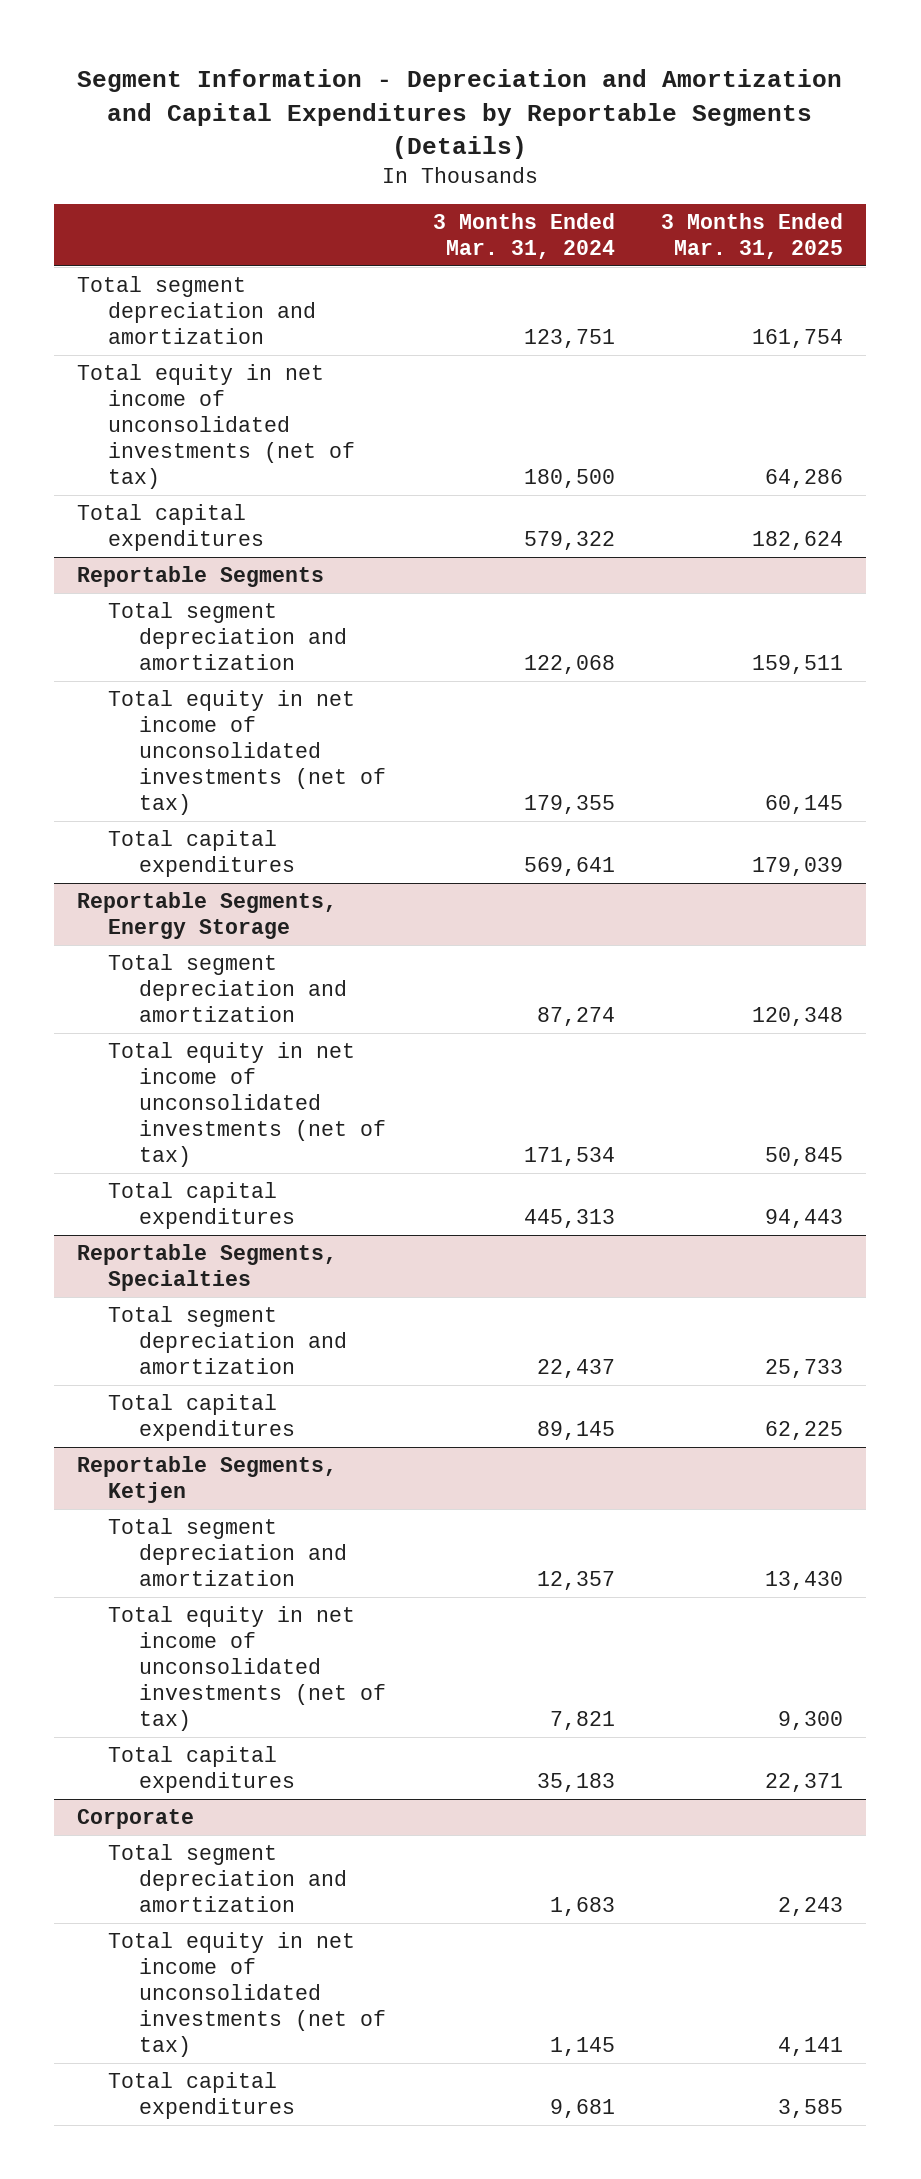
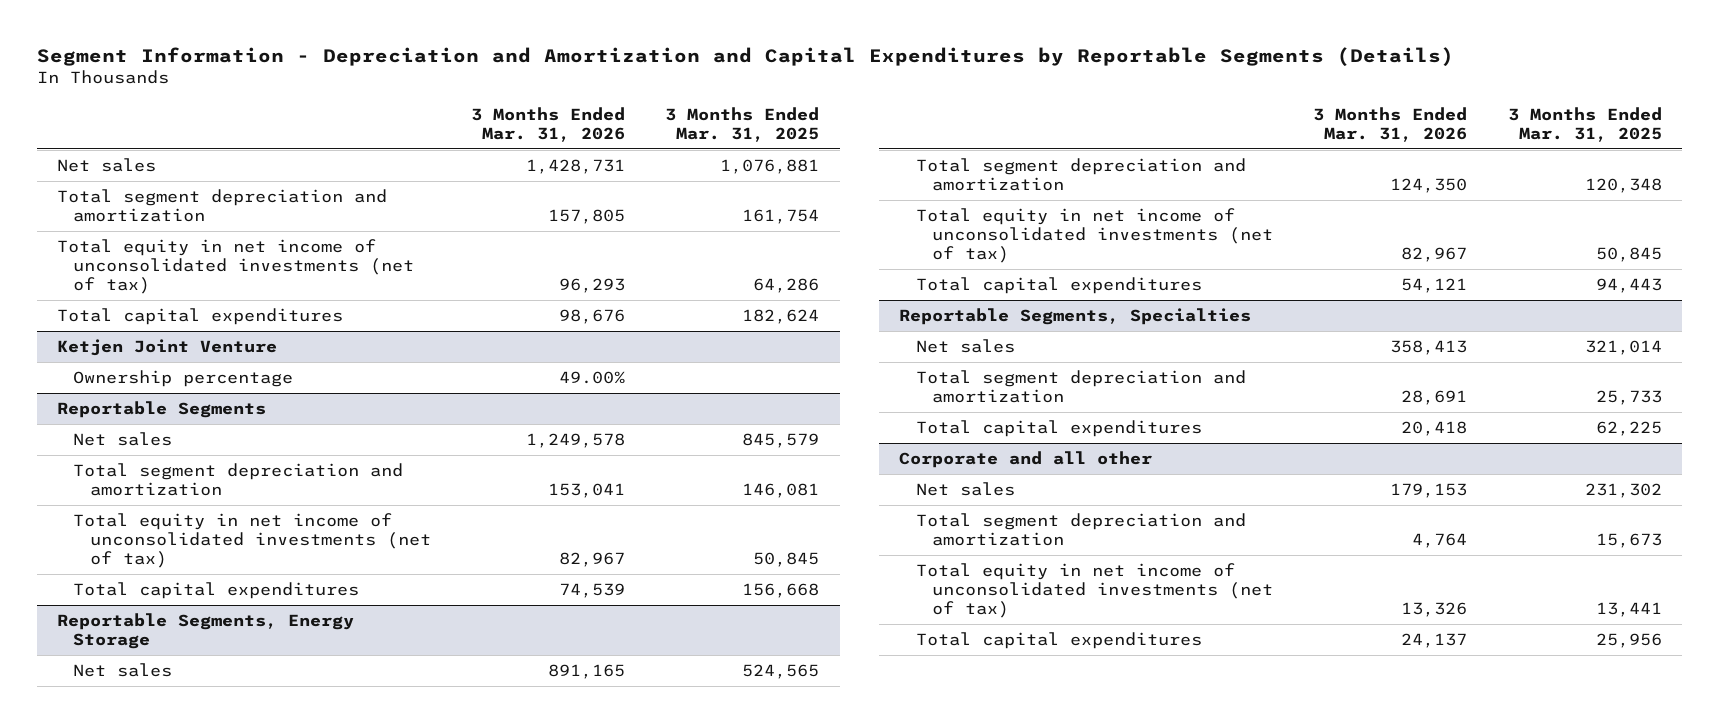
- | 3 Months Ended Mar. 31, 2024 | 3 Months Ended Mar. 31, 2025
+ | 3 Months Ended Mar. 31, 2026 | 3 Months Ended Mar. 31, 2025
+ Net sales | 1,428,731 | 1,076,881
+ Ketjen Joint Venture
+ Ownership percentage | 49.00% |
@ Reportable Segments
- Total segment depreciation and amortization | 122,068 | 159,511
- Total equity in net income of unconsolidated investments (net of tax) | 179,355 | 60,145
- Total capital expenditures | 569,641 | 179,039
+ Net sales | 1,249,578 | 845,579
+ Total segment depreciation and amortization | 153,041 | 146,081
+ Total equity in net income of unconsolidated investments (net of tax) | 82,967 | 50,845
+ Total capital expenditures | 74,539 | 156,668
@ Reportable Segments, Energy Storage
+ Net sales | 891,165 | 524,565
@ Reportable Segments, Specialties
+ Net sales | 358,413 | 321,014
- Reportable Segments, Ketjen
- Total segment depreciation and amortization | 12,357 | 13,430
- Total equity in net income of unconsolidated investments (net of tax) | 7,821 | 9,300
- Total capital expenditures | 35,183 | 22,371
- Corporate
- Total segment depreciation and amortization | 1,683 | 2,243
- Total equity in net income of unconsolidated investments (net of tax) | 1,145 | 4,141
- Total capital expenditures | 9,681 | 3,585
+ Corporate and all other
+ Net sales | 179,153 | 231,302
+ Total segment depreciation and amortization | 4,764 | 15,673
+ Total equity in net income of unconsolidated investments (net of tax) | 13,326 | 13,441
+ Total capital expenditures | 24,137 | 25,956

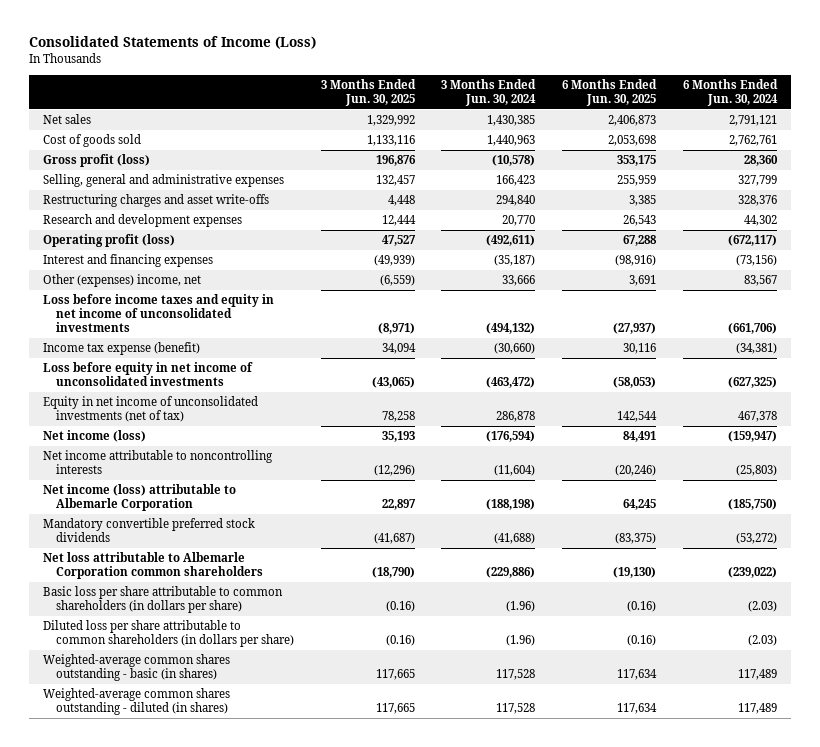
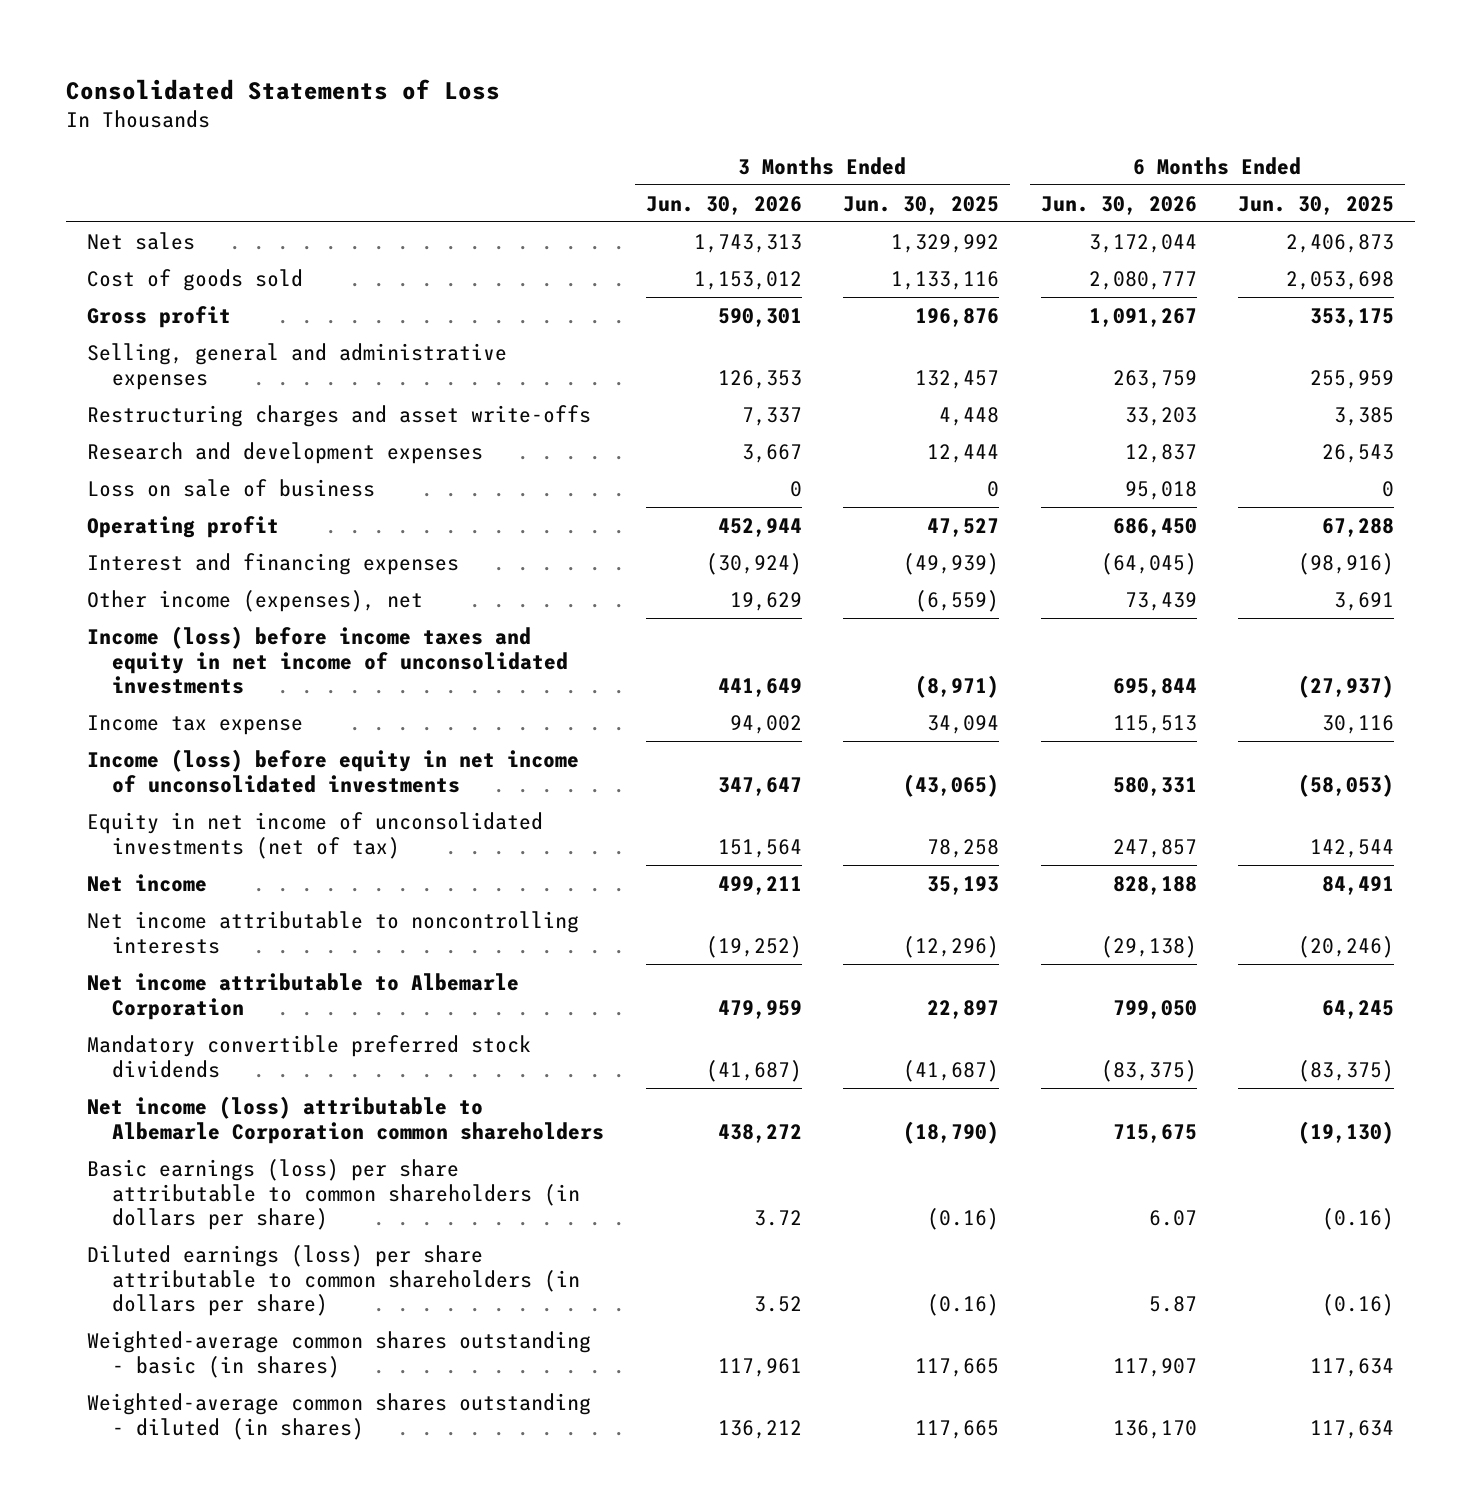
- Consolidated Statements of Income (Loss)
+ Consolidated Statements of Loss
- | 3 Months Ended Jun. 30, 2025 | 3 Months Ended Jun. 30, 2024 | 6 Months Ended Jun. 30, 2025 | 6 Months Ended Jun. 30, 2024
+ | 3 Months Ended Jun. 30, 2026 | 3 Months Ended Jun. 30, 2025 | 6 Months Ended Jun. 30, 2026 | 6 Months Ended Jun. 30, 2025
- Gross profit (loss) | 196,876 | (10,578) | 353,175 | 28,360
+ Gross profit | 590,301 | 196,876 | 1,091,267 | 353,175
- Operating profit (loss) | 47,527 | (492,611) | 67,288 | (672,117)
+ Loss on sale of business | 0 | 0 | 95,018 | 0
+ Operating profit | 452,944 | 47,527 | 686,450 | 67,288
- Other (expenses) income, net | (6,559) | 33,666 | 3,691 | 83,567
- Loss before income taxes and equity in net income of unconsolidated investments | (8,971) | (494,132) | (27,937) | (661,706)
- Income tax expense (benefit) | 34,094 | (30,660) | 30,116 | (34,381)
- Loss before equity in net income of unconsolidated investments | (43,065) | (463,472) | (58,053) | (627,325)
+ Other income (expenses), net | 19,629 | (6,559) | 73,439 | 3,691
+ Income (loss) before income taxes and equity in net income of unconsolidated investments | 441,649 | (8,971) | 695,844 | (27,937)
+ Income tax expense | 94,002 | 34,094 | 115,513 | 30,116
+ Income (loss) before equity in net income of unconsolidated investments | 347,647 | (43,065) | 580,331 | (58,053)
- Net income (loss) | 35,193 | (176,594) | 84,491 | (159,947)
+ Net income | 499,211 | 35,193 | 828,188 | 84,491
- Net income (loss) attributable to Albemarle Corporation | 22,897 | (188,198) | 64,245 | (185,750)
+ Net income attributable to Albemarle Corporation | 479,959 | 22,897 | 799,050 | 64,245
- Net loss attributable to Albemarle Corporation common shareholders | (18,790) | (229,886) | (19,130) | (239,022)
- Basic loss per share attributable to common shareholders (in dollars per share) | (0.16) | (1.96) | (0.16) | (2.03)
- Diluted loss per share attributable to common shareholders (in dollars per share) | (0.16) | (1.96) | (0.16) | (2.03)
+ Net income (loss) attributable to Albemarle Corporation common shareholders | 438,272 | (18,790) | 715,675 | (19,130)
+ Basic earnings (loss) per share attributable to common shareholders (in dollars per share) | 3.72 | (0.16) | 6.07 | (0.16)
+ Diluted earnings (loss) per share attributable to common shareholders (in dollars per share) | 3.52 | (0.16) | 5.87 | (0.16)

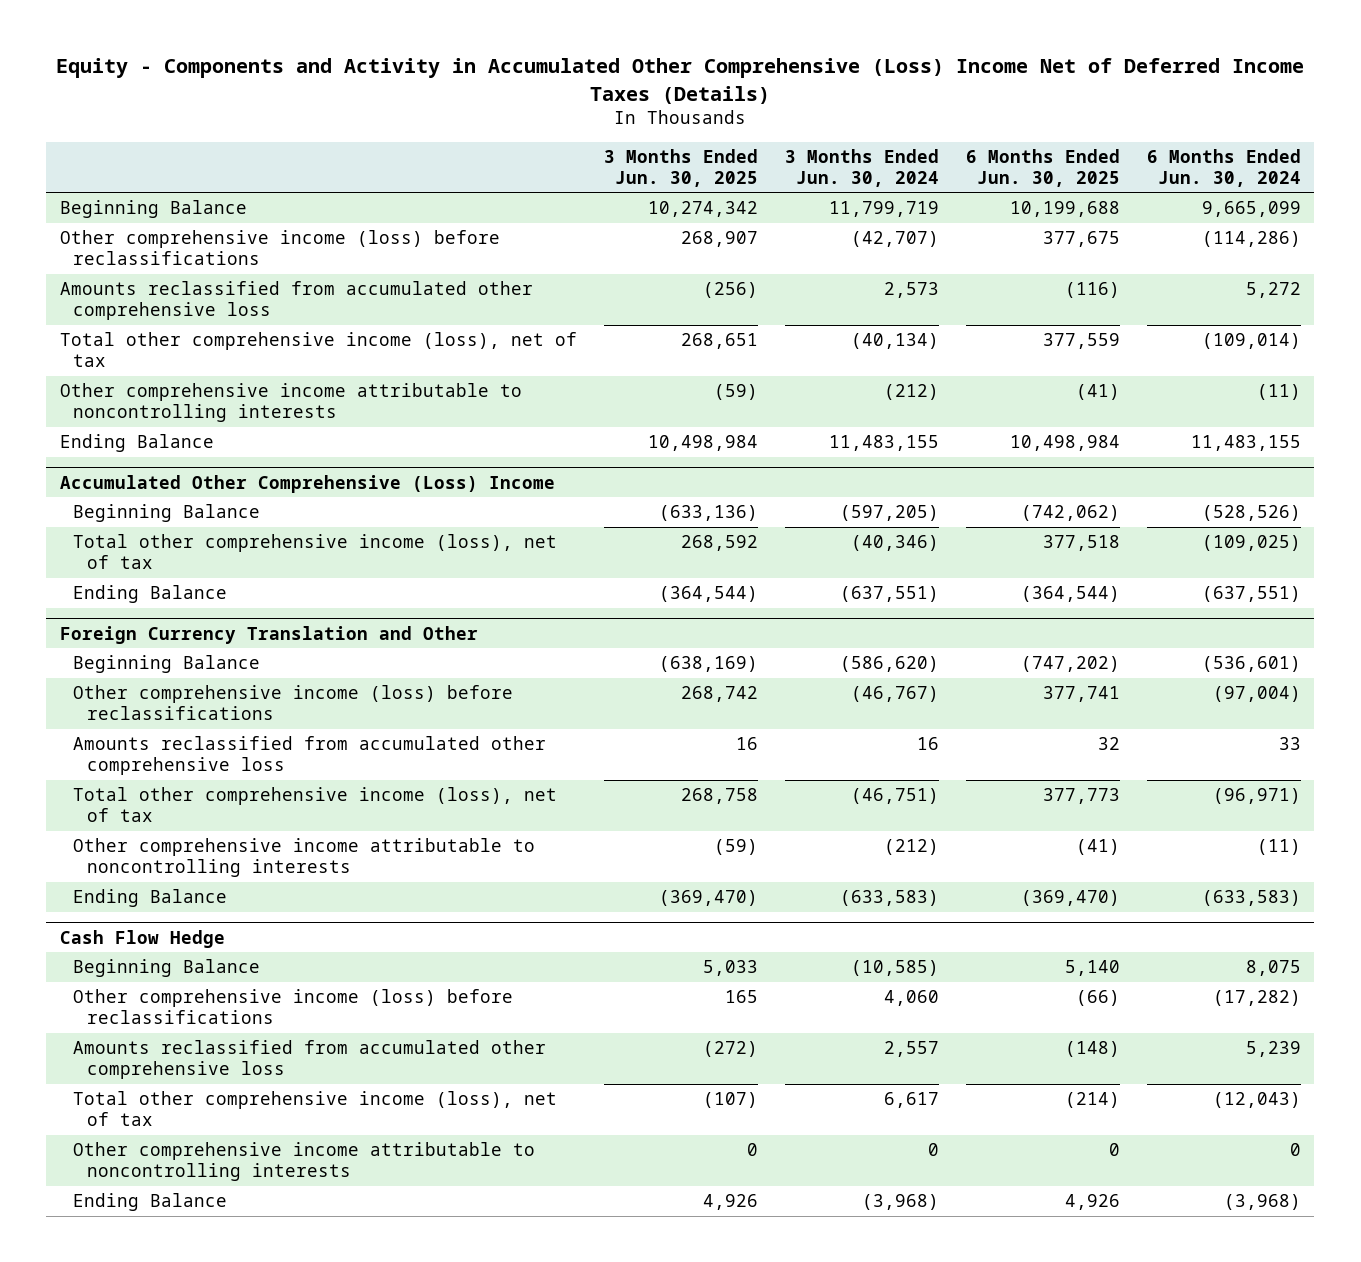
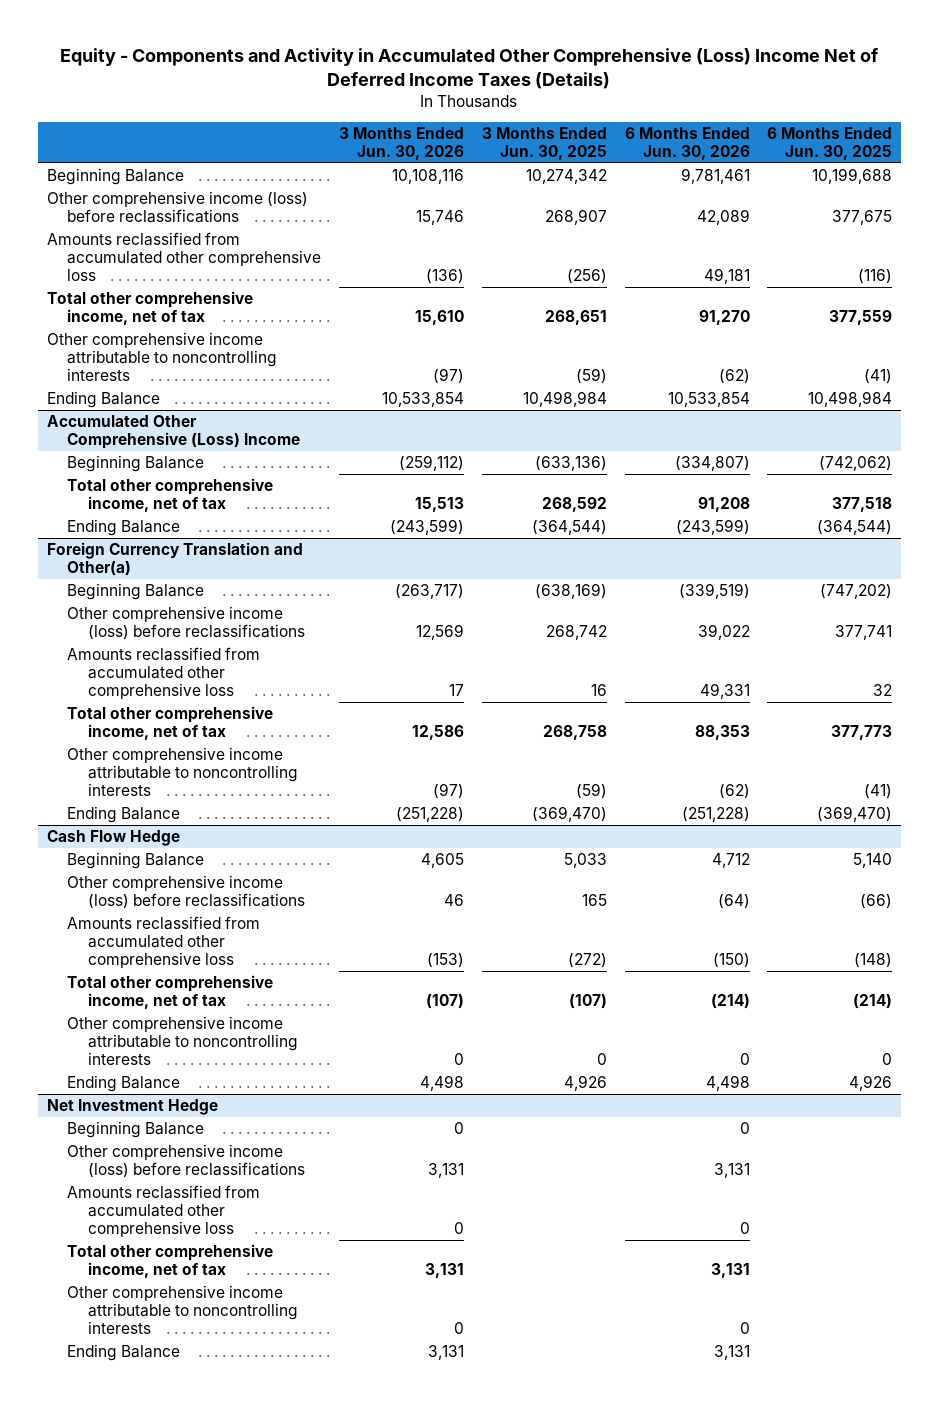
- | 3 Months Ended Jun. 30, 2025 | 3 Months Ended Jun. 30, 2024 | 6 Months Ended Jun. 30, 2025 | 6 Months Ended Jun. 30, 2024
+ | 3 Months Ended Jun. 30, 2026 | 3 Months Ended Jun. 30, 2025 | 6 Months Ended Jun. 30, 2026 | 6 Months Ended Jun. 30, 2025
- Total other comprehensive income (loss), net of tax | 268,651 | (40,134) | 377,559 | (109,014)
+ Total other comprehensive income, net of tax | 15,610 | 268,651 | 91,270 | 377,559
@ Accumulated Other Comprehensive (Loss) Income
- Total other comprehensive income (loss), net of tax | 268,592 | (40,346) | 377,518 | (109,025)
+ Total other comprehensive income, net of tax | 15,513 | 268,592 | 91,208 | 377,518
- Foreign Currency Translation and Other
+ Foreign Currency Translation and Other(a)
- Total other comprehensive income (loss), net of tax | 268,758 | (46,751) | 377,773 | (96,971)
+ Total other comprehensive income, net of tax | 12,586 | 268,758 | 88,353 | 377,773
@ Cash Flow Hedge
- Total other comprehensive income (loss), net of tax | (107) | 6,617 | (214) | (12,043)
+ Total other comprehensive income, net of tax | (107) | (107) | (214) | (214)
+ Net Investment Hedge
+ Beginning Balance | 0 | | 0 |
+ Other comprehensive income (loss) before reclassifications | 3,131 | | 3,131 |
+ Amounts reclassified from accumulated other comprehensive loss | 0 | | 0 |
+ Total other comprehensive income, net of tax | 3,131 | | 3,131 |
+ Other comprehensive income attributable to noncontrolling interests | 0 | | 0 |
+ Ending Balance | 3,131 | | 3,131 |

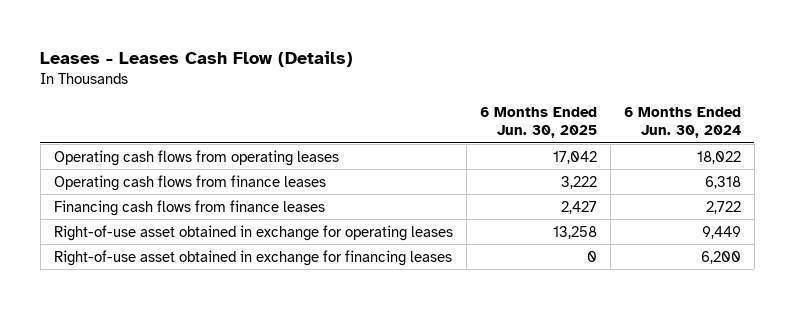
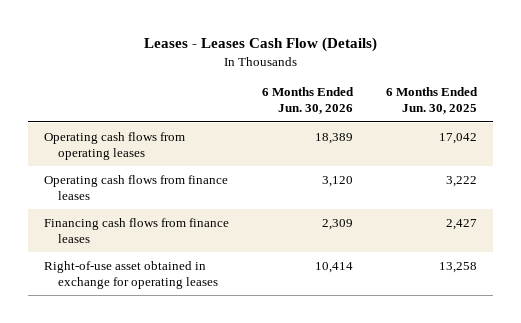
- | 6 Months Ended Jun. 30, 2025 | 6 Months Ended Jun. 30, 2024
+ | 6 Months Ended Jun. 30, 2026 | 6 Months Ended Jun. 30, 2025
- Right-of-use asset obtained in exchange for financing leases | 0 | 6,200

